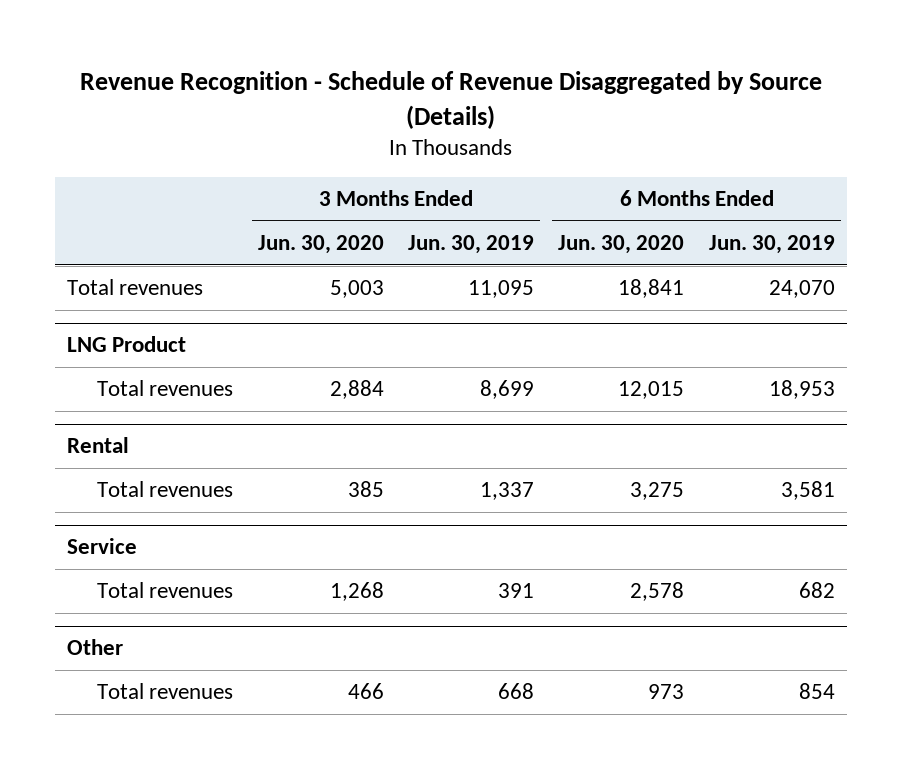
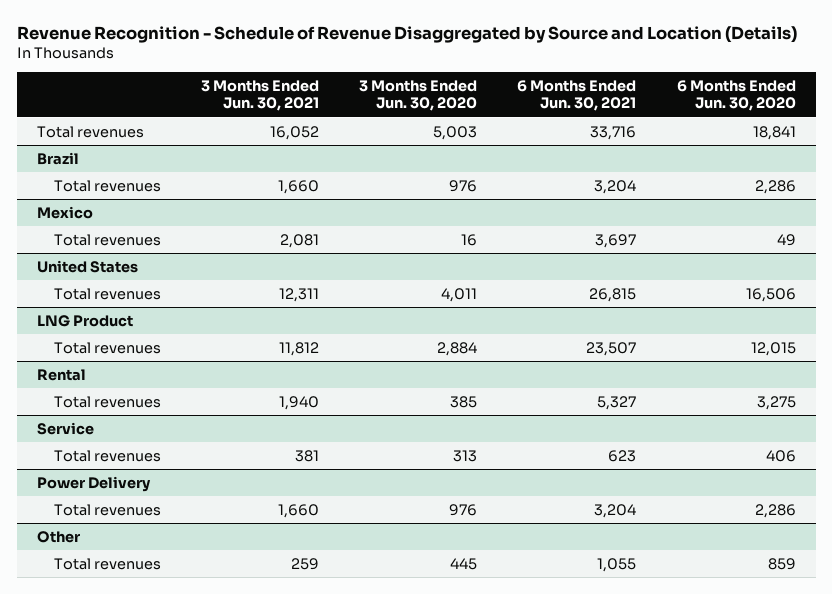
- Revenue Recognition - Schedule of Revenue Disaggregated by Source (Details)
+ Revenue Recognition - Schedule of Revenue Disaggregated by Source and Location (Details)
- | 3 Months Ended Jun. 30, 2020 | 3 Months Ended Jun. 30, 2019 | 6 Months Ended Jun. 30, 2020 | 6 Months Ended Jun. 30, 2019
+ | 3 Months Ended Jun. 30, 2021 | 3 Months Ended Jun. 30, 2020 | 6 Months Ended Jun. 30, 2021 | 6 Months Ended Jun. 30, 2020
+ Brazil
+ Total revenues | 1,660 | 976 | 3,204 | 2,286
+ Mexico
+ Total revenues | 2,081 | 16 | 3,697 | 49
+ United States
+ Total revenues | 12,311 | 4,011 | 26,815 | 16,506
@ Service
- Total revenues | 1,268 | 391 | 2,578 | 682
+ Total revenues | 381 | 313 | 623 | 406
+ Power Delivery
+ Total revenues | 1,660 | 976 | 3,204 | 2,286
@ Other
- Total revenues | 466 | 668 | 973 | 854
+ Total revenues | 259 | 445 | 1,055 | 859

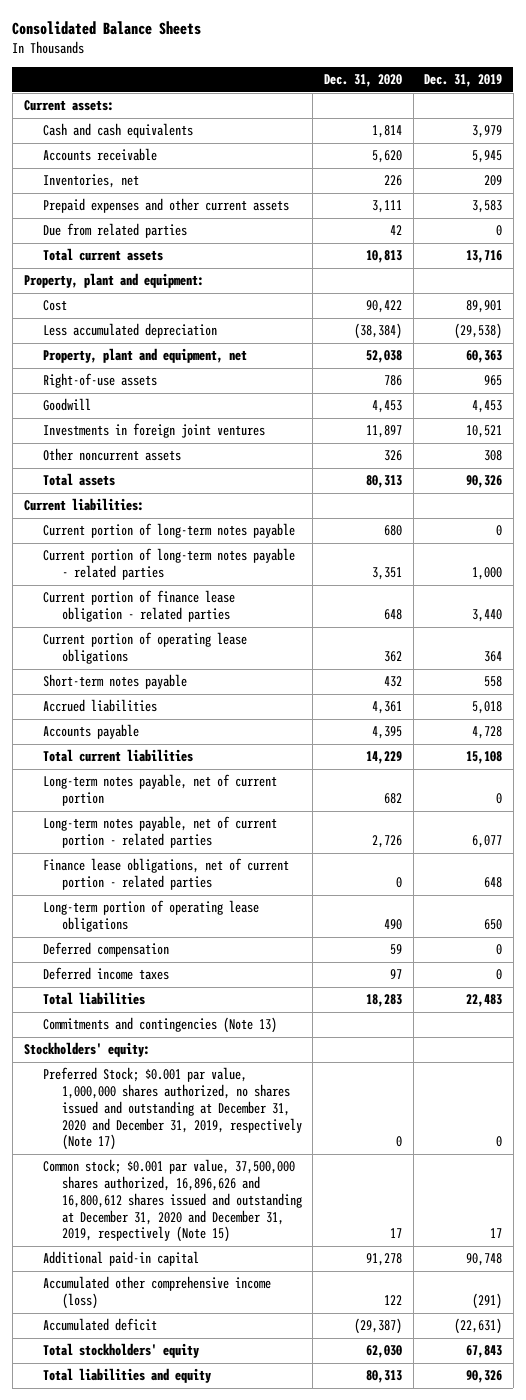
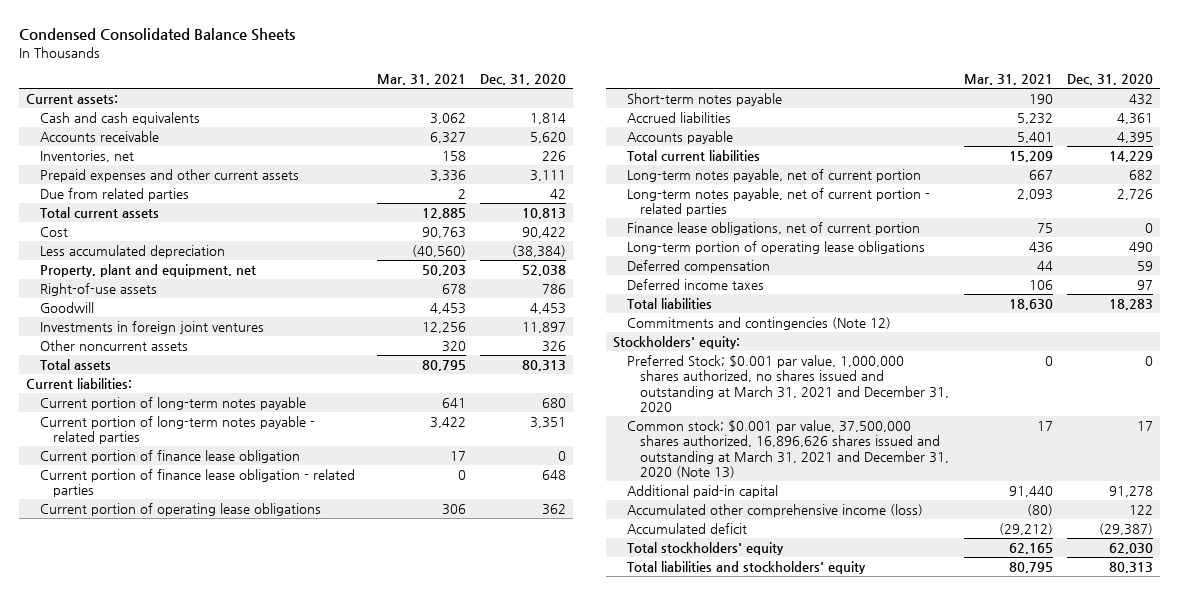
- Consolidated Balance Sheets
+ Condensed Consolidated Balance Sheets
- | Dec. 31, 2020 | Dec. 31, 2019
+ | Mar. 31, 2021 | Dec. 31, 2020
- Property, plant and equipment:
+ Current portion of finance lease obligation | 17 | 0
- Finance lease obligations, net of current portion - related parties | 0 | 648
+ Finance lease obligations, net of current portion | 75 | 0
- Commitments and contingencies (Note 13)
+ Commitments and contingencies (Note 12)
- Preferred Stock; $0.001 par value, 1,000,000 shares authorized, no shares issued and outstanding at December 31, 2020 and December 31, 2019, respectively (Note 17) | 0 | 0
- Common stock; $0.001 par value, 37,500,000 shares authorized, 16,896,626 and 16,800,612 shares issued and outstanding at December 31, 2020 and December 31, 2019, respectively (Note 15) | 17 | 17
+ Preferred Stock; $0.001 par value, 1,000,000 shares authorized, no shares issued and outstanding at March 31, 2021 and December 31, 2020 | 0 | 0
+ Common stock; $0.001 par value, 37,500,000 shares authorized, 16,896,626 shares issued and outstanding at March 31, 2021 and December 31, 2020 (Note 13) | 17 | 17
- Total liabilities and equity | 80,313 | 90,326
+ Total liabilities and stockholders' equity | 80,795 | 80,313

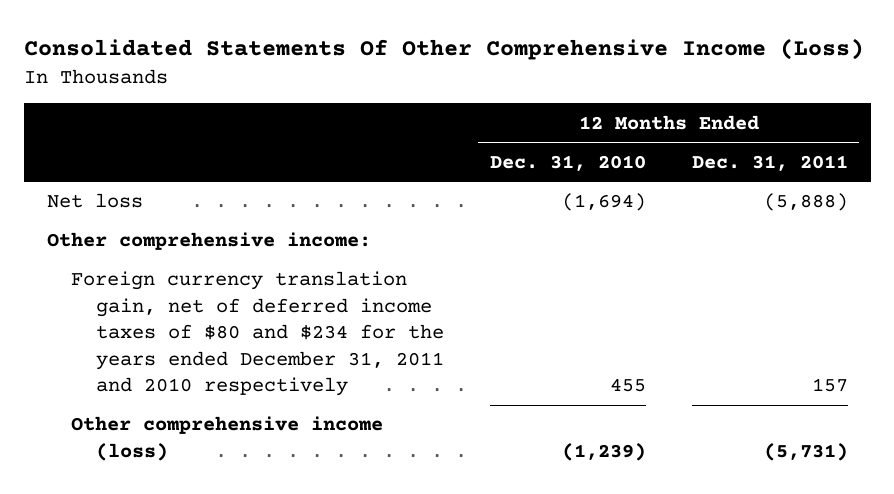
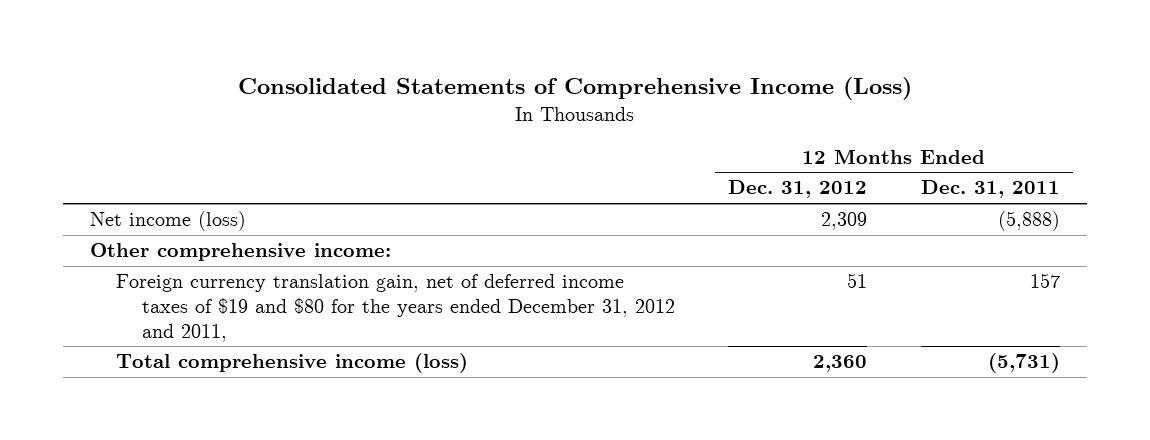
- Consolidated Statements Of Other Comprehensive Income (Loss)
+ Consolidated Statements of Comprehensive Income (Loss)
- | 12 Months Ended Dec. 31, 2010 | 12 Months Ended Dec. 31, 2011
+ | 12 Months Ended Dec. 31, 2012 | 12 Months Ended Dec. 31, 2011
- Net loss | (1,694) | (5,888)
+ Net income (loss) | 2,309 | (5,888)
- Foreign currency translation gain, net of deferred income taxes of $80 and $234 for the years ended December 31, 2011 and 2010 respectively | 455 | 157
- Other comprehensive income (loss) | (1,239) | (5,731)
+ Foreign currency translation gain, net of deferred income taxes of $19 and $80 for the years ended December 31, 2012 and 2011, | 51 | 157
+ Total comprehensive income (loss) | 2,360 | (5,731)

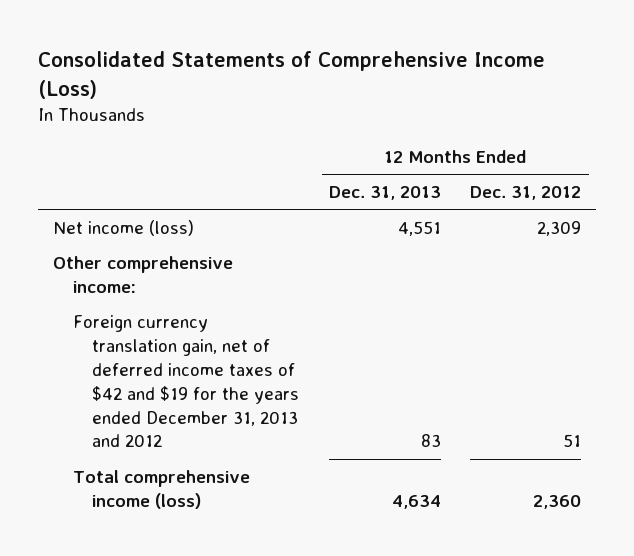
- | 12 Months Ended Dec. 31, 2012 | 12 Months Ended Dec. 31, 2011
+ | 12 Months Ended Dec. 31, 2013 | 12 Months Ended Dec. 31, 2012
- Foreign currency translation gain, net of deferred income taxes of $19 and $80 for the years ended December 31, 2012 and 2011, | 51 | 157
+ Foreign currency translation gain, net of deferred income taxes of $42 and $19 for the years ended December 31, 2013 and 2012 | 83 | 51

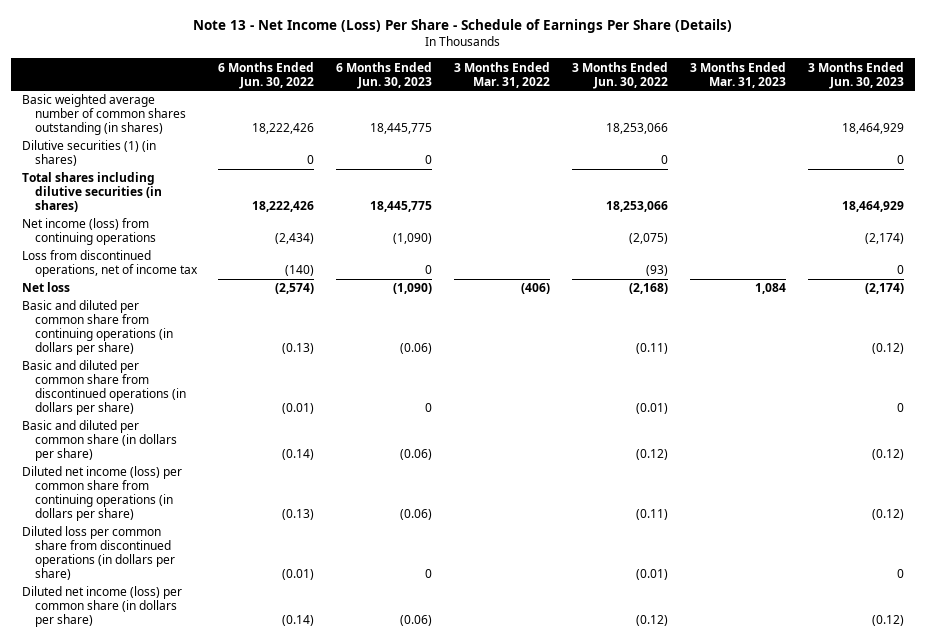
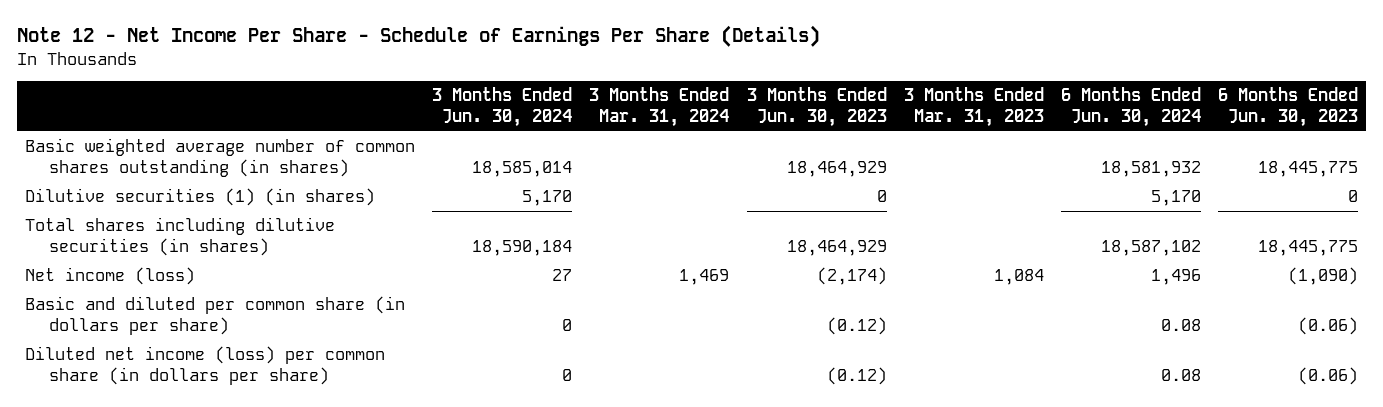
- Note 13 - Net Income (Loss) Per Share - Schedule of Earnings Per Share (Details)
+ Note 12 - Net Income Per Share - Schedule of Earnings Per Share (Details)
- | 6 Months Ended Jun. 30, 2022 | 6 Months Ended Jun. 30, 2023 | 3 Months Ended Mar. 31, 2022 | 3 Months Ended Jun. 30, 2022 | 3 Months Ended Mar. 31, 2023 | 3 Months Ended Jun. 30, 2023
+ | 3 Months Ended Jun. 30, 2024 | 3 Months Ended Mar. 31, 2024 | 3 Months Ended Jun. 30, 2023 | 3 Months Ended Mar. 31, 2023 | 6 Months Ended Jun. 30, 2024 | 6 Months Ended Jun. 30, 2023
- Net income (loss) from continuing operations | (2,434) | (1,090) | | (2,075) | | (2,174)
- Loss from discontinued operations, net of income tax | (140) | 0 | | (93) | | 0
- Net loss | (2,574) | (1,090) | (406) | (2,168) | 1,084 | (2,174)
- Basic and diluted per common share from continuing operations (in dollars per share) | (0.13) | (0.06) | | (0.11) | | (0.12)
- Basic and diluted per common share from discontinued operations (in dollars per share) | (0.01) | 0 | | (0.01) | | 0
+ Net income (loss) | 27 | 1,469 | (2,174) | 1,084 | 1,496 | (1,090)
- Diluted net income (loss) per common share from continuing operations (in dollars per share) | (0.13) | (0.06) | | (0.11) | | (0.12)
- Diluted loss per common share from discontinued operations (in dollars per share) | (0.01) | 0 | | (0.01) | | 0

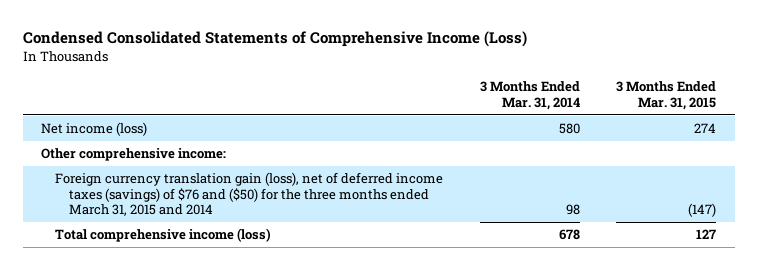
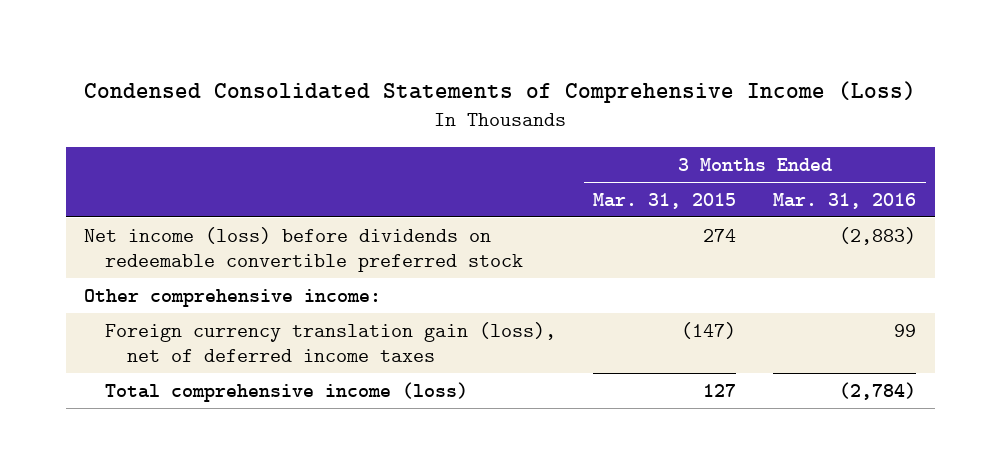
- | 3 Months Ended Mar. 31, 2014 | 3 Months Ended Mar. 31, 2015
+ | 3 Months Ended Mar. 31, 2015 | 3 Months Ended Mar. 31, 2016
- Net income (loss) | 580 | 274
+ Net income (loss) before dividends on redeemable convertible preferred stock | 274 | (2,883)
- Foreign currency translation gain (loss), net of deferred income taxes (savings) of $76 and ($50) for the three months ended March 31, 2015 and 2014 | 98 | (147)
+ Foreign currency translation gain (loss), net of deferred income taxes | (147) | 99

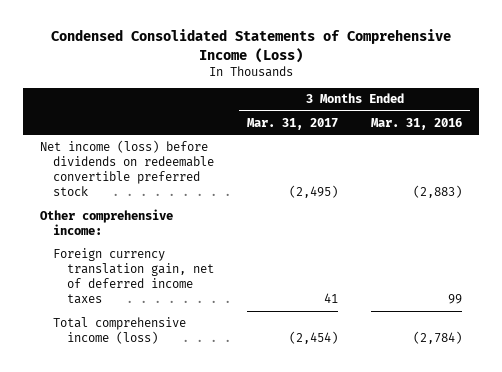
- | 3 Months Ended Mar. 31, 2015 | 3 Months Ended Mar. 31, 2016
+ | 3 Months Ended Mar. 31, 2017 | 3 Months Ended Mar. 31, 2016
- Foreign currency translation gain (loss), net of deferred income taxes | (147) | 99
+ Foreign currency translation gain, net of deferred income taxes | 41 | 99

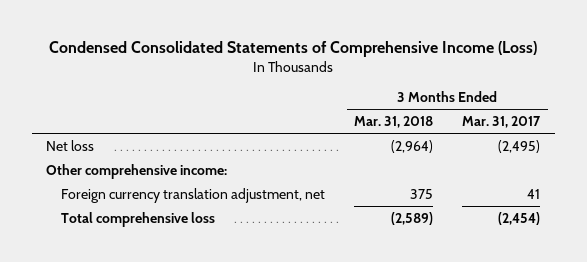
- | 3 Months Ended Mar. 31, 2017 | 3 Months Ended Mar. 31, 2016
+ | 3 Months Ended Mar. 31, 2018 | 3 Months Ended Mar. 31, 2017
- Net income (loss) before dividends on redeemable convertible preferred stock | (2,495) | (2,883)
+ Net loss | (2,964) | (2,495)
- Foreign currency translation gain, net of deferred income taxes | 41 | 99
- Total comprehensive income (loss) | (2,454) | (2,784)
+ Foreign currency translation adjustment, net | 375 | 41
+ Total comprehensive loss | (2,589) | (2,454)

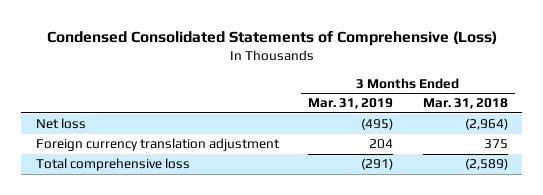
- Condensed Consolidated Statements of Comprehensive Income (Loss)
+ Condensed Consolidated Statements of Comprehensive (Loss)
- | 3 Months Ended Mar. 31, 2018 | 3 Months Ended Mar. 31, 2017
+ | 3 Months Ended Mar. 31, 2019 | 3 Months Ended Mar. 31, 2018
- Other comprehensive income:
- Foreign currency translation adjustment, net | 375 | 41
+ Foreign currency translation adjustment | 204 | 375

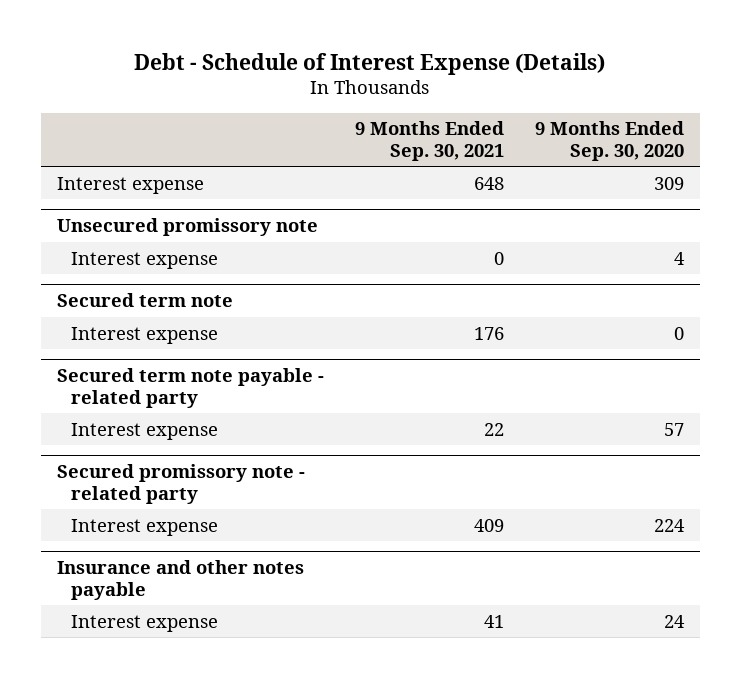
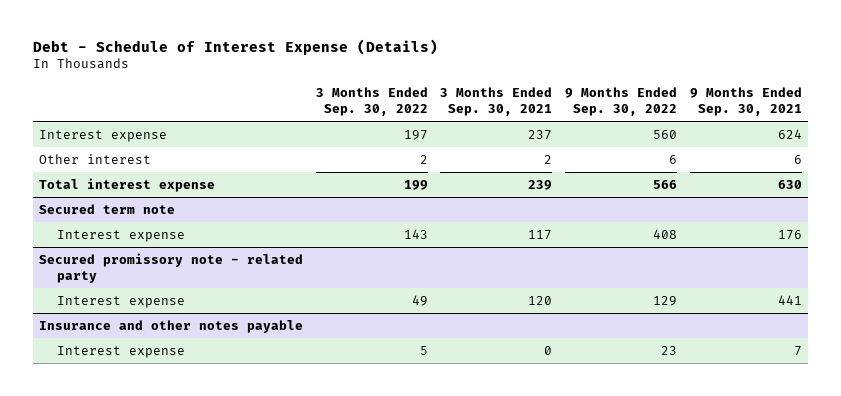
- | 9 Months Ended Sep. 30, 2021 | 9 Months Ended Sep. 30, 2020
+ | 3 Months Ended Sep. 30, 2022 | 3 Months Ended Sep. 30, 2021 | 9 Months Ended Sep. 30, 2022 | 9 Months Ended Sep. 30, 2021
- Interest expense | 648 | 309
- Unsecured promissory note
- Interest expense | 0 | 4
+ Interest expense | 197 | 237 | 560 | 624
+ Other interest | 2 | 2 | 6 | 6
+ Total interest expense | 199 | 239 | 566 | 630
- Secured term note payable - related party
- Interest expense | 22 | 57
@ Secured promissory note - related party
- Interest expense | 409 | 224
+ Interest expense | 49 | 120 | 129 | 441
@ Insurance and other notes payable
- Interest expense | 41 | 24
+ Interest expense | 5 | 0 | 23 | 7

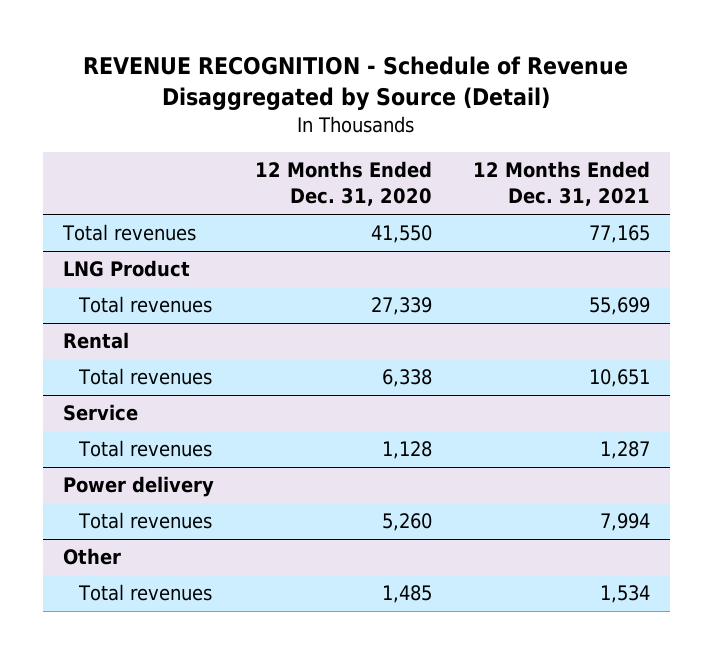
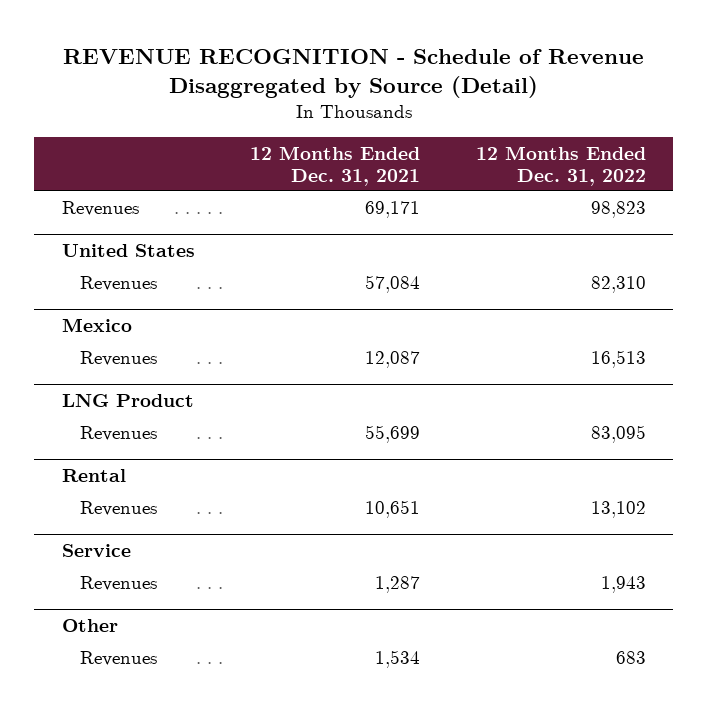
- | 12 Months Ended Dec. 31, 2020 | 12 Months Ended Dec. 31, 2021
+ | 12 Months Ended Dec. 31, 2021 | 12 Months Ended Dec. 31, 2022
- Total revenues | 41,550 | 77,165
+ Revenues | 69,171 | 98,823
+ United States
+ Revenues | 57,084 | 82,310
+ Mexico
+ Revenues | 12,087 | 16,513
@ LNG Product
- Total revenues | 27,339 | 55,699
+ Revenues | 55,699 | 83,095
@ Rental
- Total revenues | 6,338 | 10,651
+ Revenues | 10,651 | 13,102
@ Service
- Total revenues | 1,128 | 1,287
- Power delivery
- Total revenues | 5,260 | 7,994
@ Service
+ Revenues | 1,287 | 1,943
@ Other
- Total revenues | 1,485 | 1,534
+ Revenues | 1,534 | 683

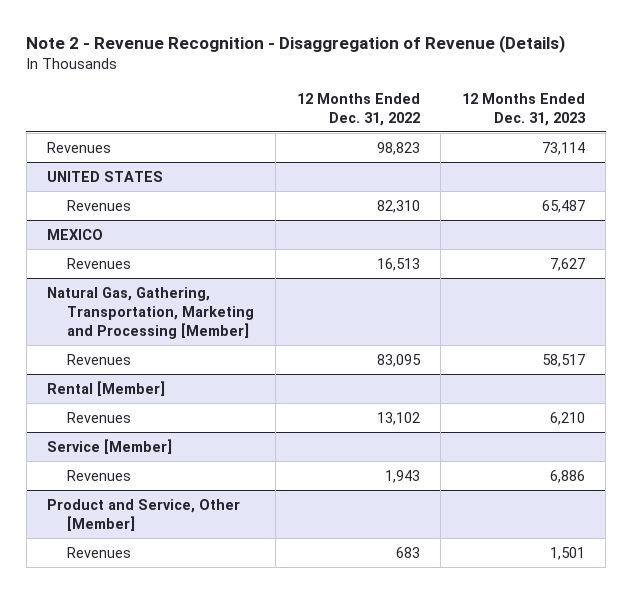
- REVENUE RECOGNITION - Schedule of Revenue Disaggregated by Source (Detail)
+ Note 2 - Revenue Recognition - Disaggregation of Revenue (Details)
- | 12 Months Ended Dec. 31, 2021 | 12 Months Ended Dec. 31, 2022
+ | 12 Months Ended Dec. 31, 2022 | 12 Months Ended Dec. 31, 2023
- United States
+ UNITED STATES
- Mexico
+ MEXICO
- LNG Product
+ Natural Gas, Gathering, Transportation, Marketing and Processing [Member]
- Rental
+ Rental [Member]
- Service
+ Service [Member]
- Other
+ Product and Service, Other [Member]

